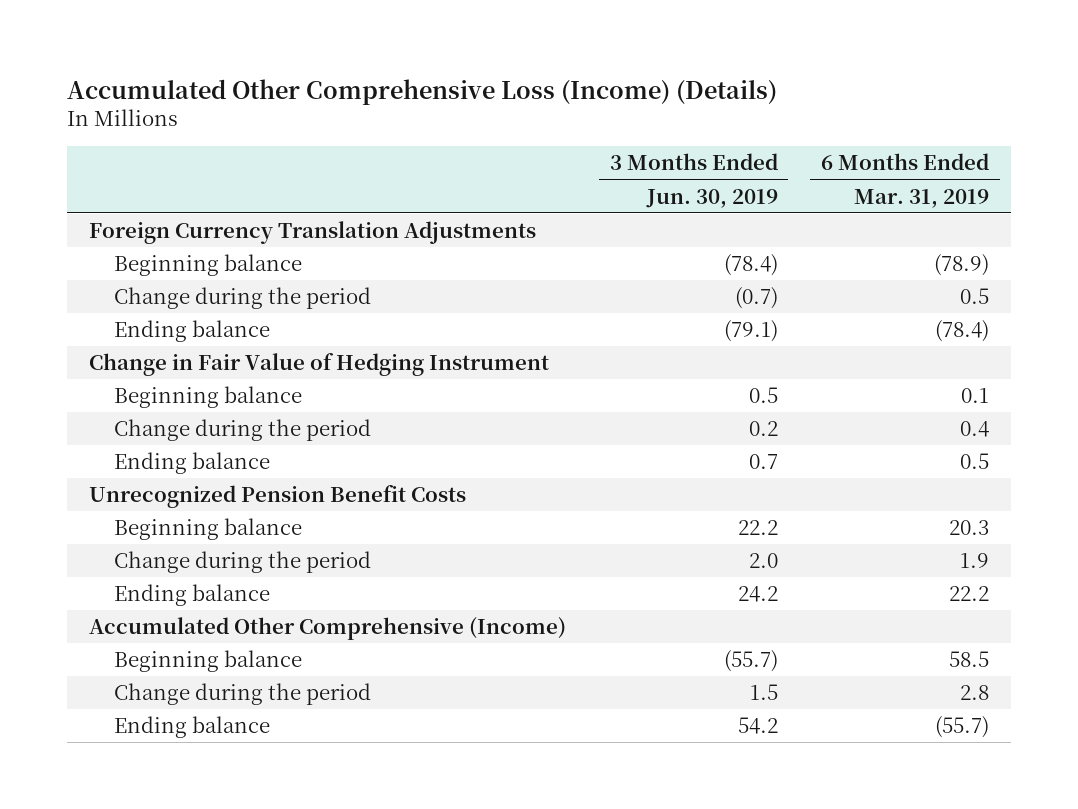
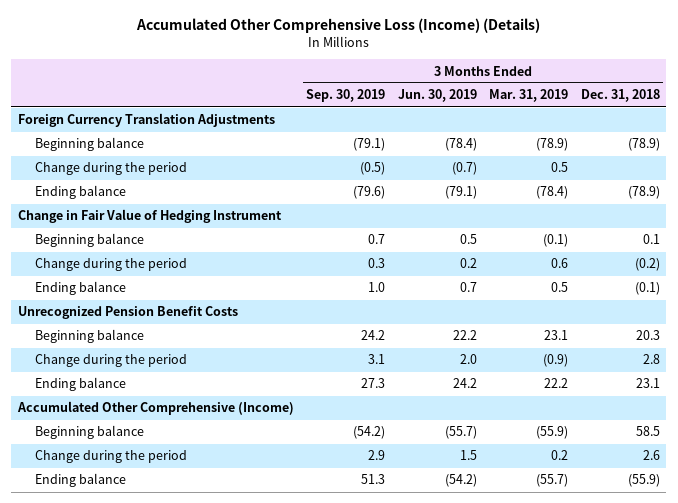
- | 3 Months Ended Jun. 30, 2019 | 6 Months Ended Mar. 31, 2019
+ | 3 Months Ended Sep. 30, 2019 | 3 Months Ended Jun. 30, 2019 | 3 Months Ended Mar. 31, 2019 | 3 Months Ended Dec. 31, 2018
- Ending balance | 54.2 | (55.7)
+ Ending balance | 51.3 | (54.2) | (55.7) | (55.9)

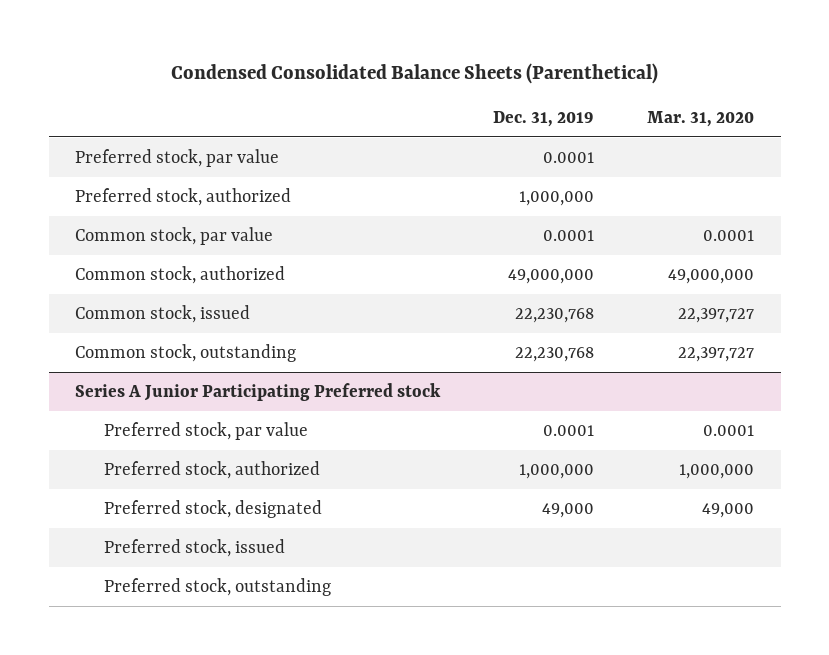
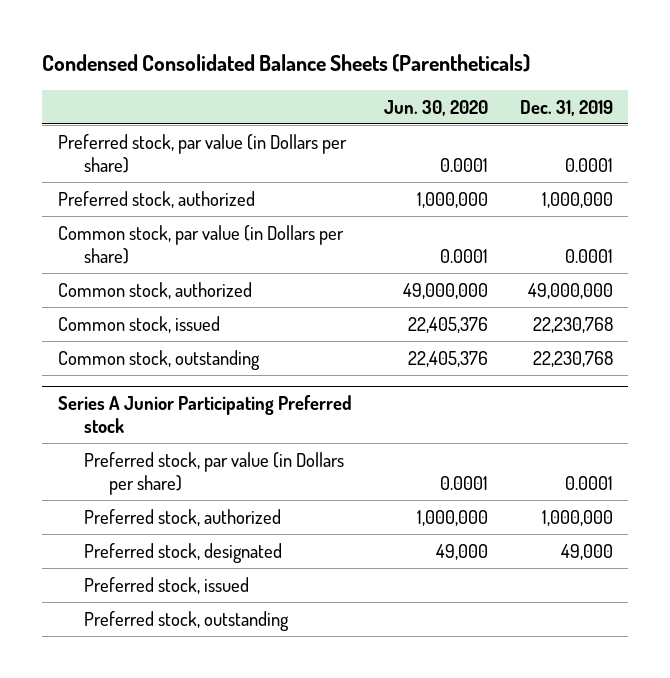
- Condensed Consolidated Balance Sheets (Parenthetical)
+ Condensed Consolidated Balance Sheets (Parentheticals)
- | Dec. 31, 2019 | Mar. 31, 2020
+ | Jun. 30, 2020 | Dec. 31, 2019
- Preferred stock, par value | 0.0001 |
+ Preferred stock, par value (in Dollars per share) | 0.0001 | 0.0001
- Common stock, par value | 0.0001 | 0.0001
+ Common stock, par value (in Dollars per share) | 0.0001 | 0.0001
@ Series A Junior Participating Preferred stock
- Preferred stock, par value | 0.0001 | 0.0001
+ Preferred stock, par value (in Dollars per share) | 0.0001 | 0.0001

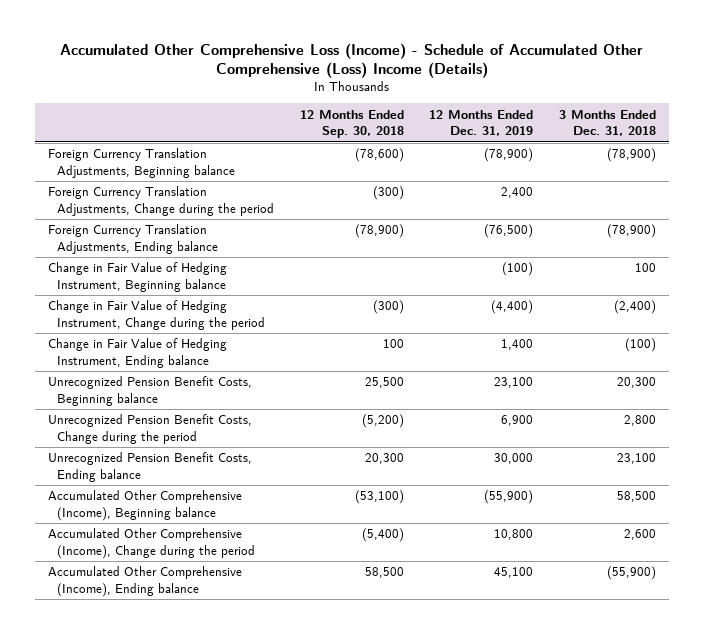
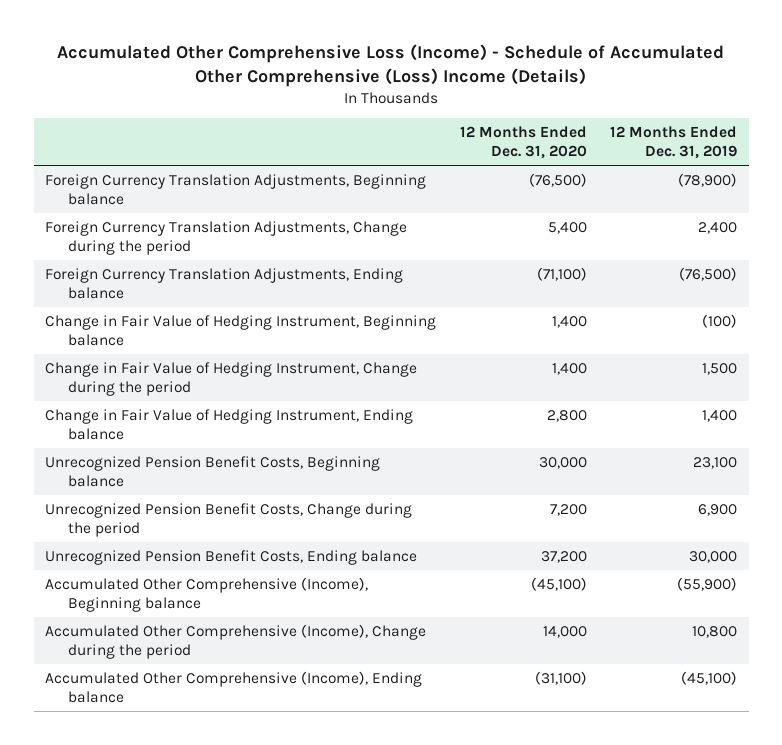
- | 12 Months Ended Sep. 30, 2018 | 12 Months Ended Dec. 31, 2019 | 3 Months Ended Dec. 31, 2018
+ | 12 Months Ended Dec. 31, 2020 | 12 Months Ended Dec. 31, 2019
- Change in Fair Value of Hedging Instrument, Change during the period | (300) | (4,400) | (2,400)
+ Change in Fair Value of Hedging Instrument, Change during the period | 1,400 | 1,500
- Accumulated Other Comprehensive (Income), Ending balance | 58,500 | 45,100 | (55,900)
+ Accumulated Other Comprehensive (Income), Ending balance | (31,100) | (45,100)

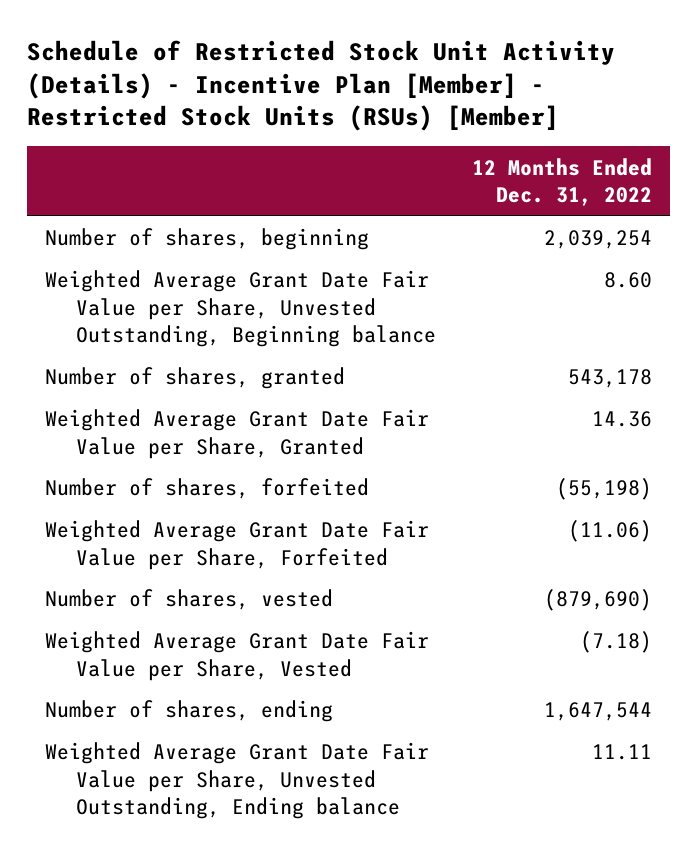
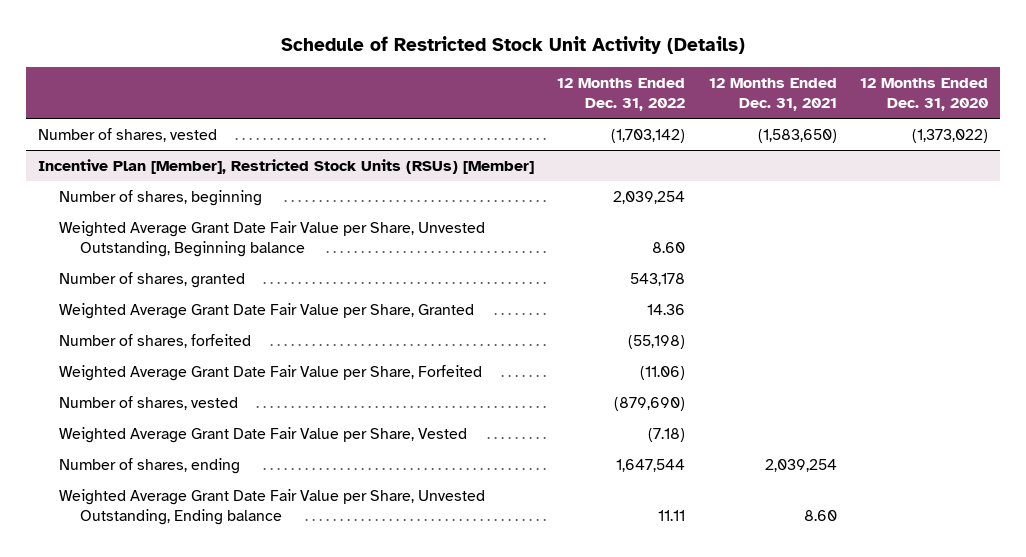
- Schedule of Restricted Stock Unit Activity (Details) - Incentive Plan [Member] - Restricted Stock Units (RSUs) [Member]
+ Schedule of Restricted Stock Unit Activity (Details)
- | 12 Months Ended Dec. 31, 2022
+ | 12 Months Ended Dec. 31, 2022 | 12 Months Ended Dec. 31, 2021 | 12 Months Ended Dec. 31, 2020
+ Number of shares, vested | (1,703,142) | (1,583,650) | (1,373,022)
+ Incentive Plan [Member], Restricted Stock Units (RSUs) [Member]

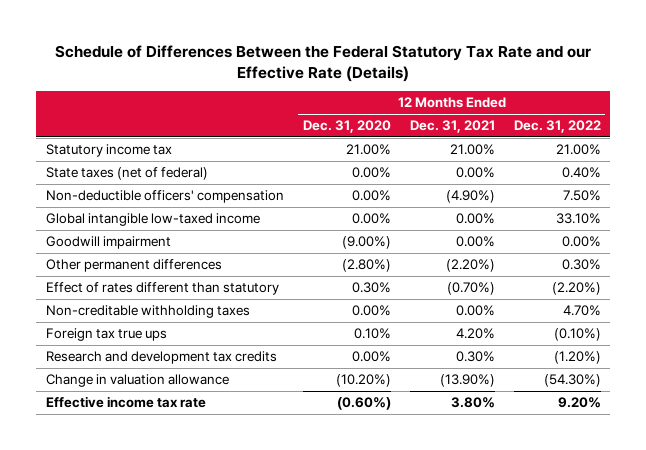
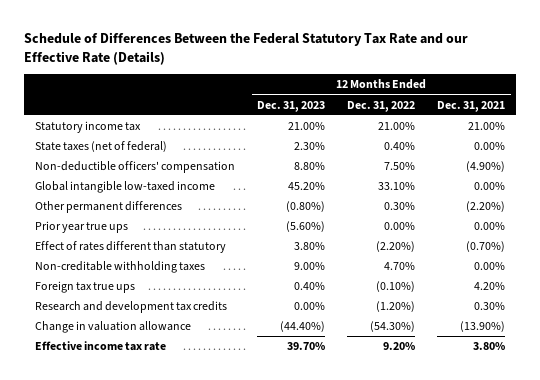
- | 12 Months Ended Dec. 31, 2020 | 12 Months Ended Dec. 31, 2021 | 12 Months Ended Dec. 31, 2022
+ | 12 Months Ended Dec. 31, 2023 | 12 Months Ended Dec. 31, 2022 | 12 Months Ended Dec. 31, 2021
- Goodwill impairment | (9.00%) | 0.00% | 0.00%
+ Prior year true ups | (5.60%) | 0.00% | 0.00%

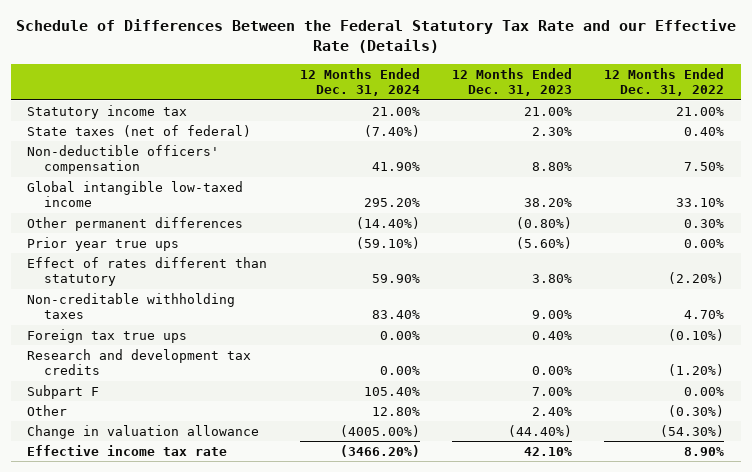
- | 12 Months Ended Dec. 31, 2023 | 12 Months Ended Dec. 31, 2022 | 12 Months Ended Dec. 31, 2021
+ | 12 Months Ended Dec. 31, 2024 | 12 Months Ended Dec. 31, 2023 | 12 Months Ended Dec. 31, 2022
- Global intangible low-taxed income | 45.20% | 33.10% | 0.00%
+ Global intangible low-taxed income | 295.20% | 38.20% | 33.10%
+ Subpart F | 105.40% | 7.00% | 0.00%
+ Other | 12.80% | 2.40% | (0.30%)
- Effective income tax rate | 39.70% | 9.20% | 3.80%
+ Effective income tax rate | (3466.20%) | 42.10% | 8.90%

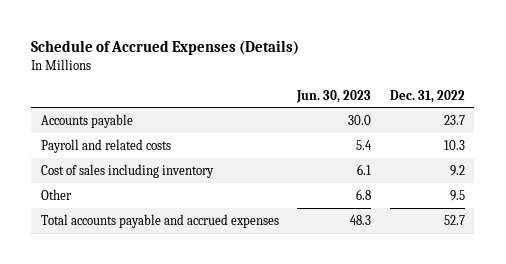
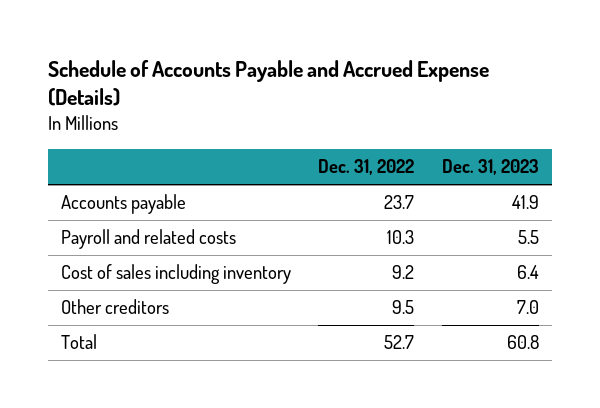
- Schedule of Accrued Expenses (Details)
+ Schedule of Accounts Payable and Accrued Expense (Details)
- | Jun. 30, 2023 | Dec. 31, 2022
+ | Dec. 31, 2022 | Dec. 31, 2023
- Other | 6.8 | 9.5
- Total accounts payable and accrued expenses | 48.3 | 52.7
+ Other creditors | 9.5 | 7.0
+ Total | 52.7 | 60.8

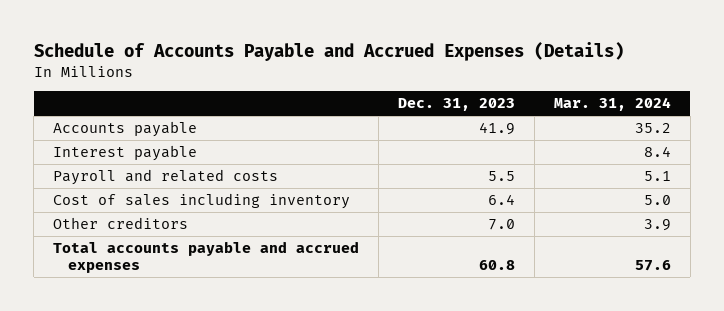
- Schedule of Accounts Payable and Accrued Expense (Details)
+ Schedule of Accounts Payable and Accrued Expenses (Details)
- | Dec. 31, 2022 | Dec. 31, 2023
+ | Dec. 31, 2023 | Mar. 31, 2024
+ Interest payable | | 8.4
- Total | 52.7 | 60.8
+ Total accounts payable and accrued expenses | 60.8 | 57.6

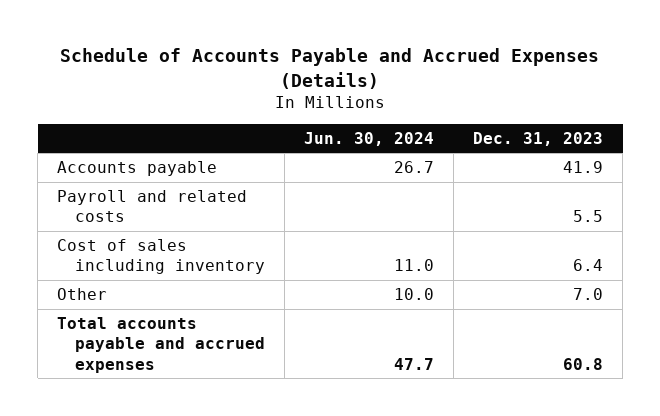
- | Dec. 31, 2023 | Mar. 31, 2024
+ | Jun. 30, 2024 | Dec. 31, 2023
- Interest payable | | 8.4
- Other creditors | 7.0 | 3.9
+ Other | 10.0 | 7.0

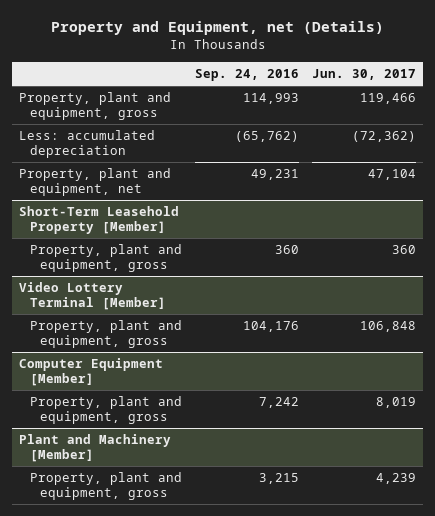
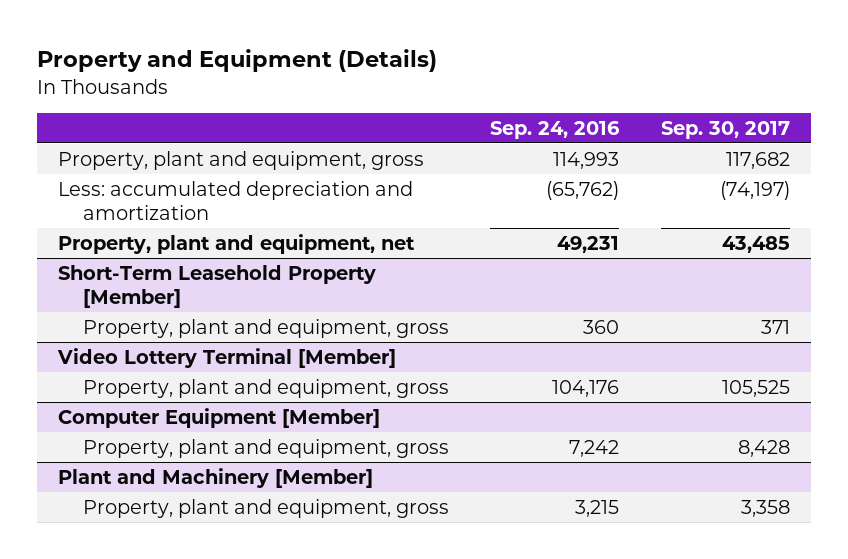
- Property and Equipment, net (Details)
+ Property and Equipment (Details)
- | Sep. 24, 2016 | Jun. 30, 2017
+ | Sep. 24, 2016 | Sep. 30, 2017
- Less: accumulated depreciation | (65,762) | (72,362)
+ Less: accumulated depreciation and amortization | (65,762) | (74,197)

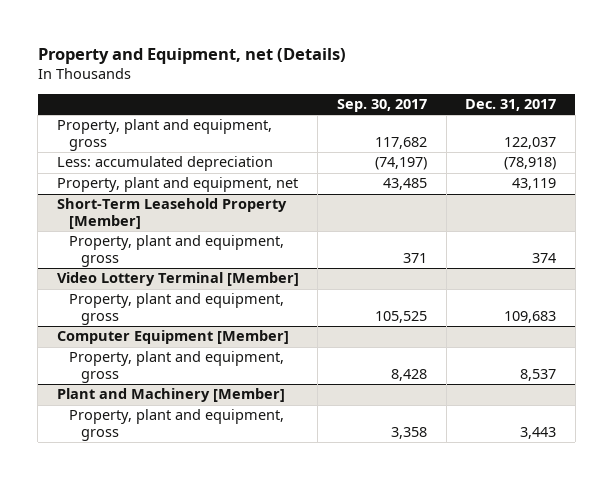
- Property and Equipment (Details)
+ Property and Equipment, net (Details)
- | Sep. 24, 2016 | Sep. 30, 2017
+ | Sep. 30, 2017 | Dec. 31, 2017
- Less: accumulated depreciation and amortization | (65,762) | (74,197)
+ Less: accumulated depreciation | (74,197) | (78,918)

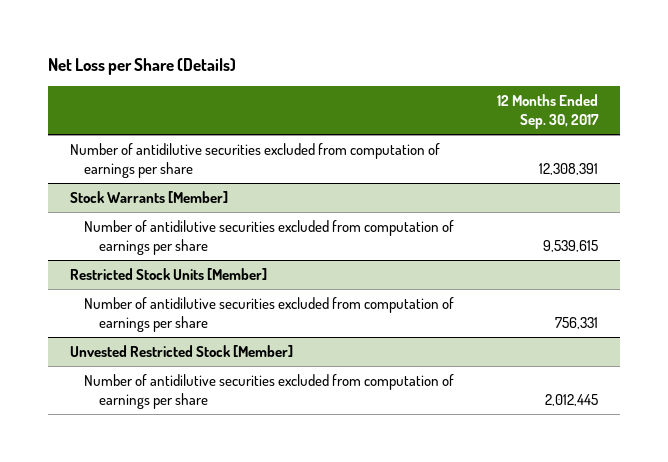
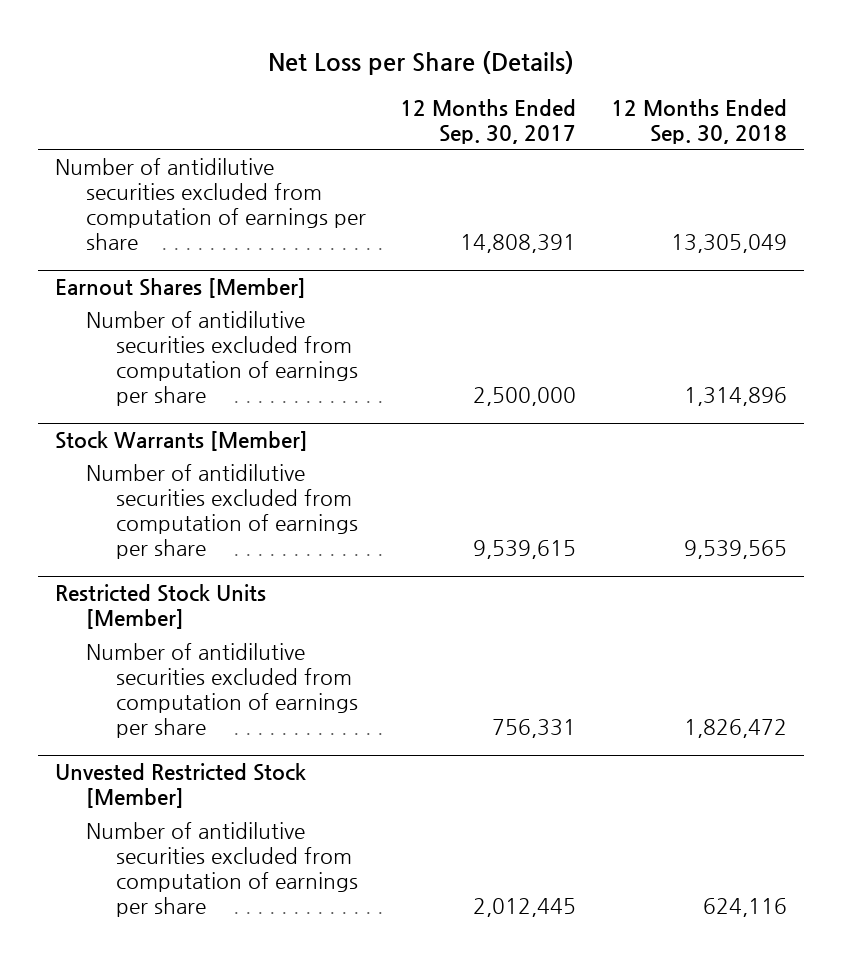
- | 12 Months Ended Sep. 30, 2017
+ | 12 Months Ended Sep. 30, 2017 | 12 Months Ended Sep. 30, 2018
- Number of antidilutive securities excluded from computation of earnings per share | 12,308,391
+ Number of antidilutive securities excluded from computation of earnings per share | 14,808,391 | 13,305,049
+ Earnout Shares [Member]
+ Number of antidilutive securities excluded from computation of earnings per share | 2,500,000 | 1,314,896

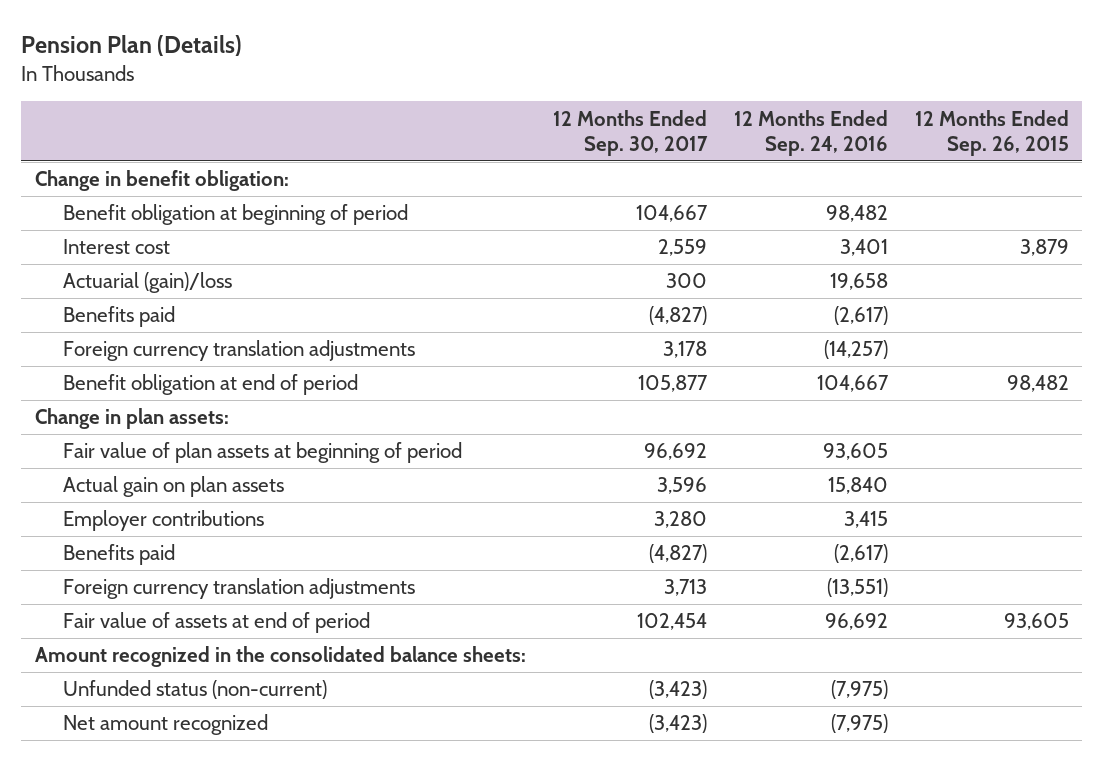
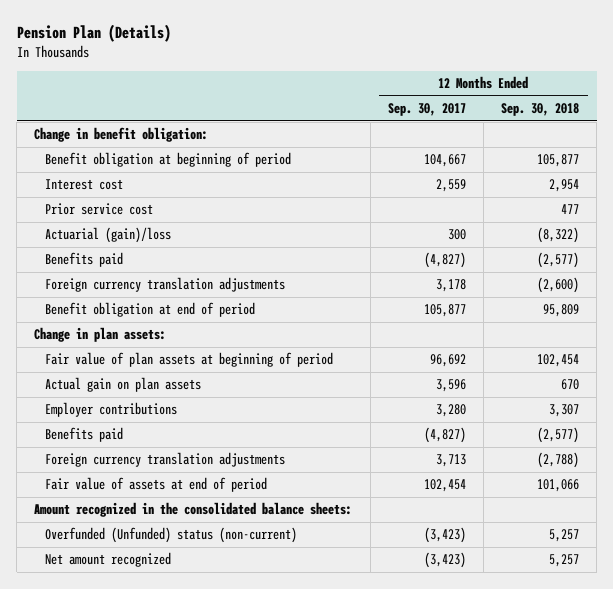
- | 12 Months Ended Sep. 30, 2017 | 12 Months Ended Sep. 24, 2016 | 12 Months Ended Sep. 26, 2015
+ | 12 Months Ended Sep. 30, 2017 | 12 Months Ended Sep. 30, 2018
+ Prior service cost | | 477
- Unfunded status (non-current) | (3,423) | (7,975) |
+ Overfunded (Unfunded) status (non-current) | (3,423) | 5,257

